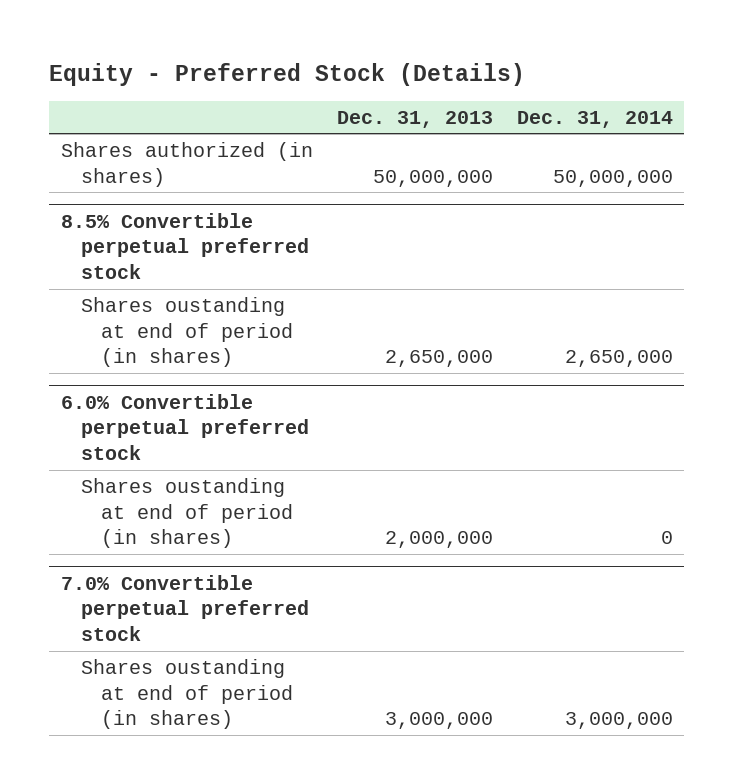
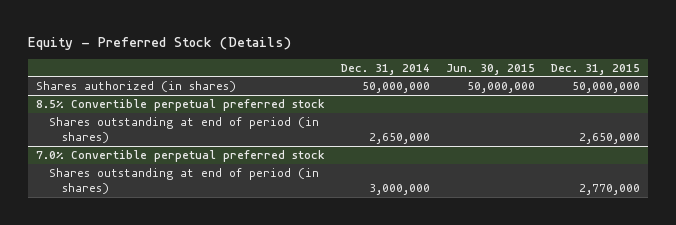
- | Dec. 31, 2013 | Dec. 31, 2014
+ | Dec. 31, 2014 | Jun. 30, 2015 | Dec. 31, 2015
@ 8.5% Convertible perpetual preferred stock
- Shares oustanding at end of period (in shares) | 2,650,000 | 2,650,000
- 6.0% Convertible perpetual preferred stock
- Shares oustanding at end of period (in shares) | 2,000,000 | 0
@ 8.5% Convertible perpetual preferred stock
+ Shares outstanding at end of period (in shares) | 2,650,000 | | 2,650,000
@ 7.0% Convertible perpetual preferred stock
- Shares oustanding at end of period (in shares) | 3,000,000 | 3,000,000
+ Shares outstanding at end of period (in shares) | 3,000,000 | | 2,770,000

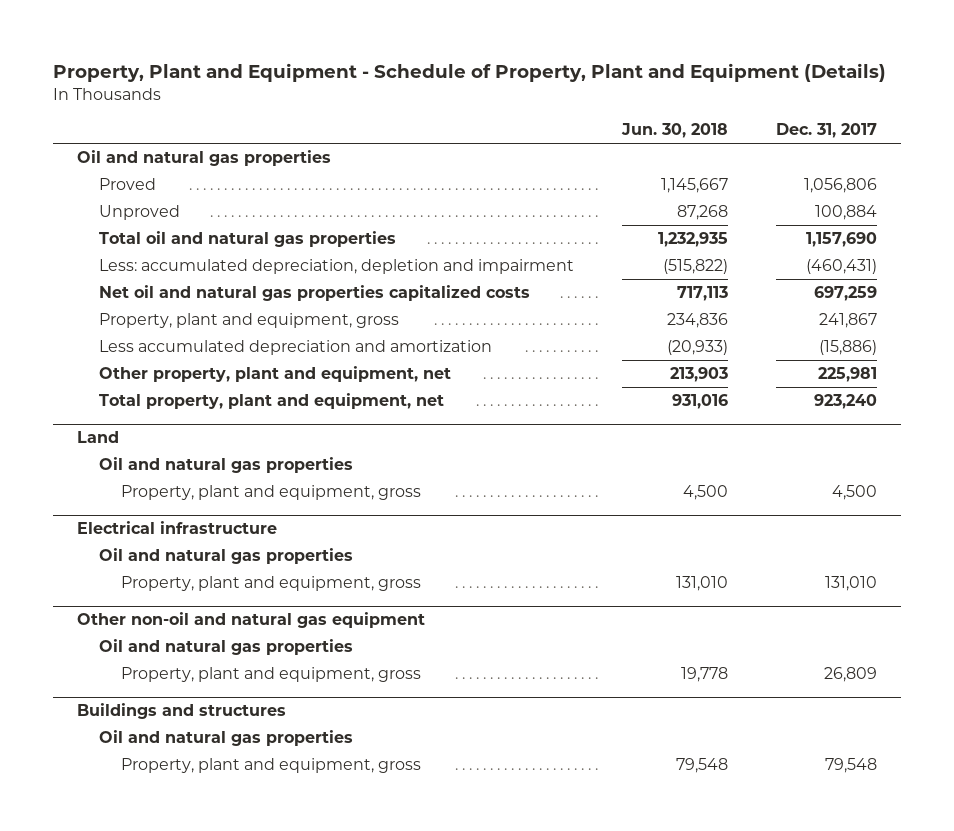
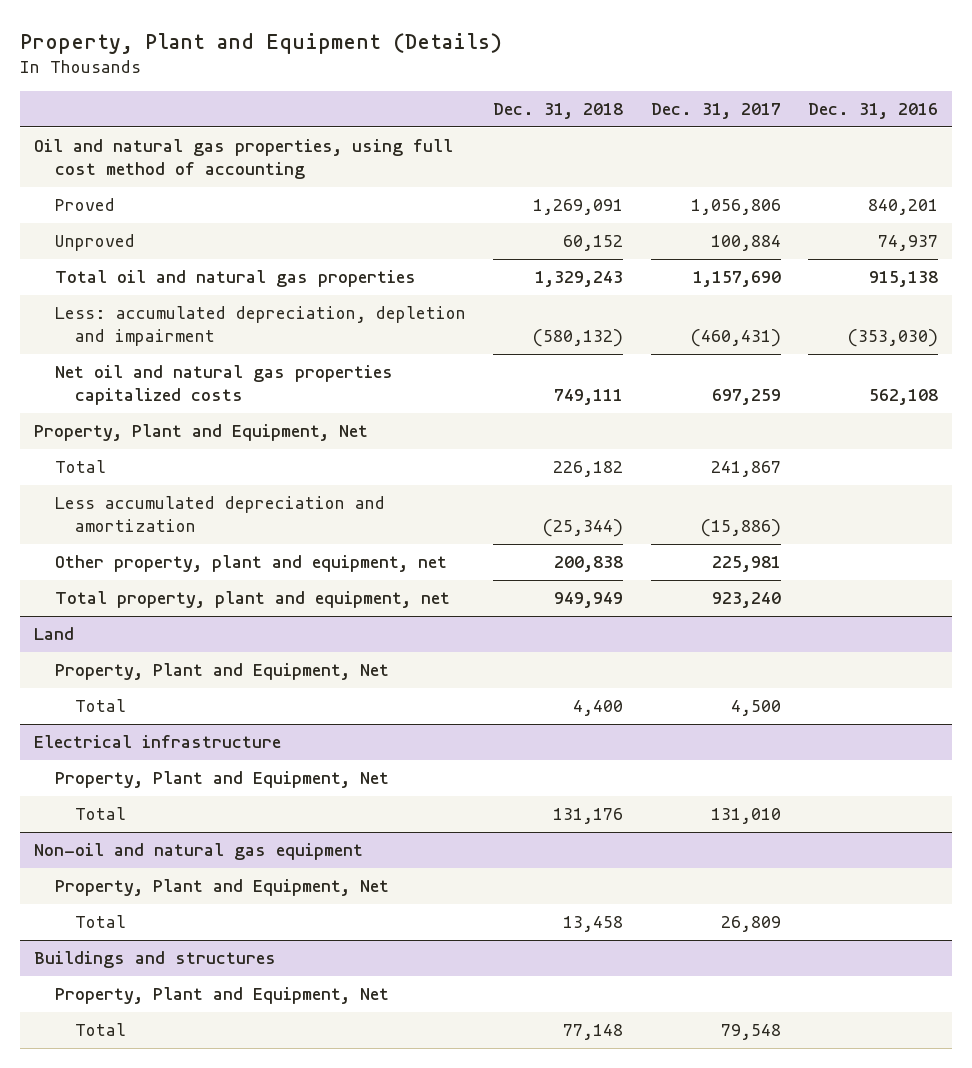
- Property, Plant and Equipment - Schedule of Property, Plant and Equipment (Details)
+ Property, Plant and Equipment (Details)
- | Jun. 30, 2018 | Dec. 31, 2017
+ | Dec. 31, 2018 | Dec. 31, 2017 | Dec. 31, 2016
- Oil and natural gas properties
+ Oil and natural gas properties, using full cost method of accounting
- Property, plant and equipment, gross | 234,836 | 241,867
+ Property, Plant and Equipment, Net
+ Total | 226,182 | 241,867 |
@ Land
- Oil and natural gas properties
- Property, plant and equipment, gross | 4,500 | 4,500
+ Property, Plant and Equipment, Net
+ Total | 4,400 | 4,500 |
@ Electrical infrastructure
- Oil and natural gas properties
- Property, plant and equipment, gross | 131,010 | 131,010
- Other non-oil and natural gas equipment
- Oil and natural gas properties
- Property, plant and equipment, gross | 19,778 | 26,809
@ Electrical infrastructure
+ Property, Plant and Equipment, Net
+ Total | 131,176 | 131,010 |
+ Non-oil and natural gas equipment
+ Property, Plant and Equipment, Net
+ Total | 13,458 | 26,809 |
@ Buildings and structures
- Oil and natural gas properties
- Property, plant and equipment, gross | 79,548 | 79,548
+ Property, Plant and Equipment, Net
+ Total | 77,148 | 79,548 |

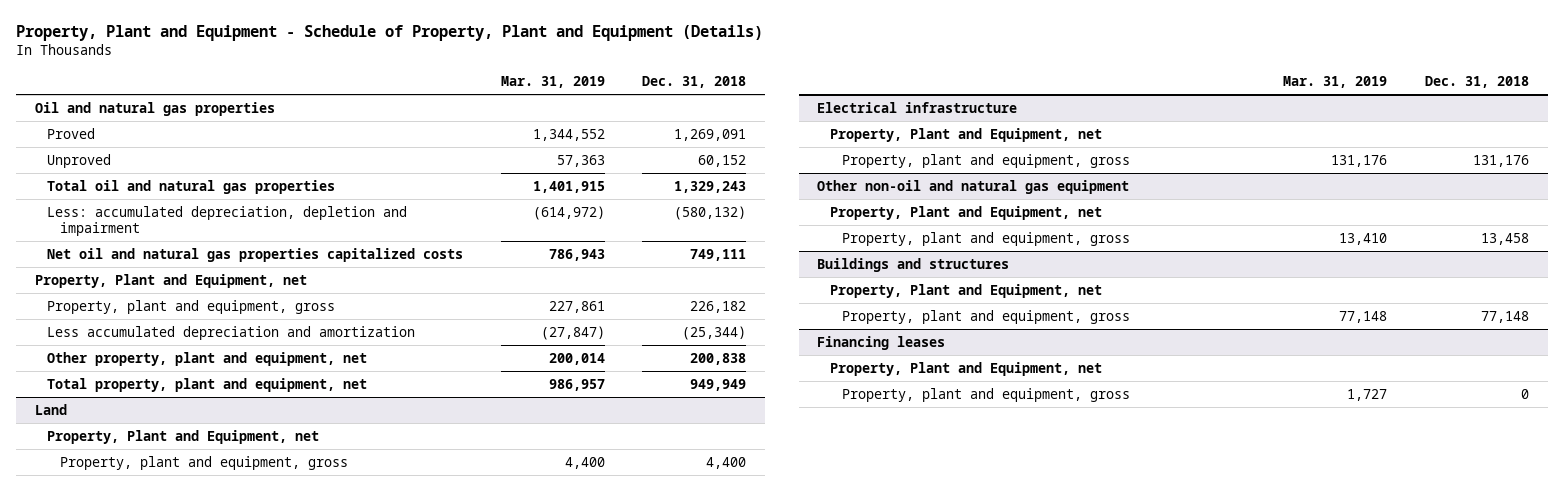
- Property, Plant and Equipment (Details)
+ Property, Plant and Equipment - Schedule of Property, Plant and Equipment (Details)
- | Dec. 31, 2018 | Dec. 31, 2017 | Dec. 31, 2016
+ | Mar. 31, 2019 | Dec. 31, 2018
- Oil and natural gas properties, using full cost method of accounting
+ Oil and natural gas properties
- Property, Plant and Equipment, Net
- Total | 226,182 | 241,867 |
+ Property, Plant and Equipment, net
+ Property, plant and equipment, gross | 227,861 | 226,182
@ Land
- Property, Plant and Equipment, Net
- Total | 4,400 | 4,500 |
+ Property, Plant and Equipment, net
+ Property, plant and equipment, gross | 4,400 | 4,400
@ Electrical infrastructure
- Property, Plant and Equipment, Net
- Total | 131,176 | 131,010 |
- Non-oil and natural gas equipment
- Property, Plant and Equipment, Net
- Total | 13,458 | 26,809 |
@ Electrical infrastructure
+ Property, Plant and Equipment, net
+ Property, plant and equipment, gross | 131,176 | 131,176
+ Other non-oil and natural gas equipment
+ Property, Plant and Equipment, net
+ Property, plant and equipment, gross | 13,410 | 13,458
@ Buildings and structures
- Property, Plant and Equipment, Net
- Total | 77,148 | 79,548 |
+ Property, Plant and Equipment, net
+ Property, plant and equipment, gross | 77,148 | 77,148
+ Financing leases
+ Property, Plant and Equipment, net
+ Property, plant and equipment, gross | 1,727 | 0

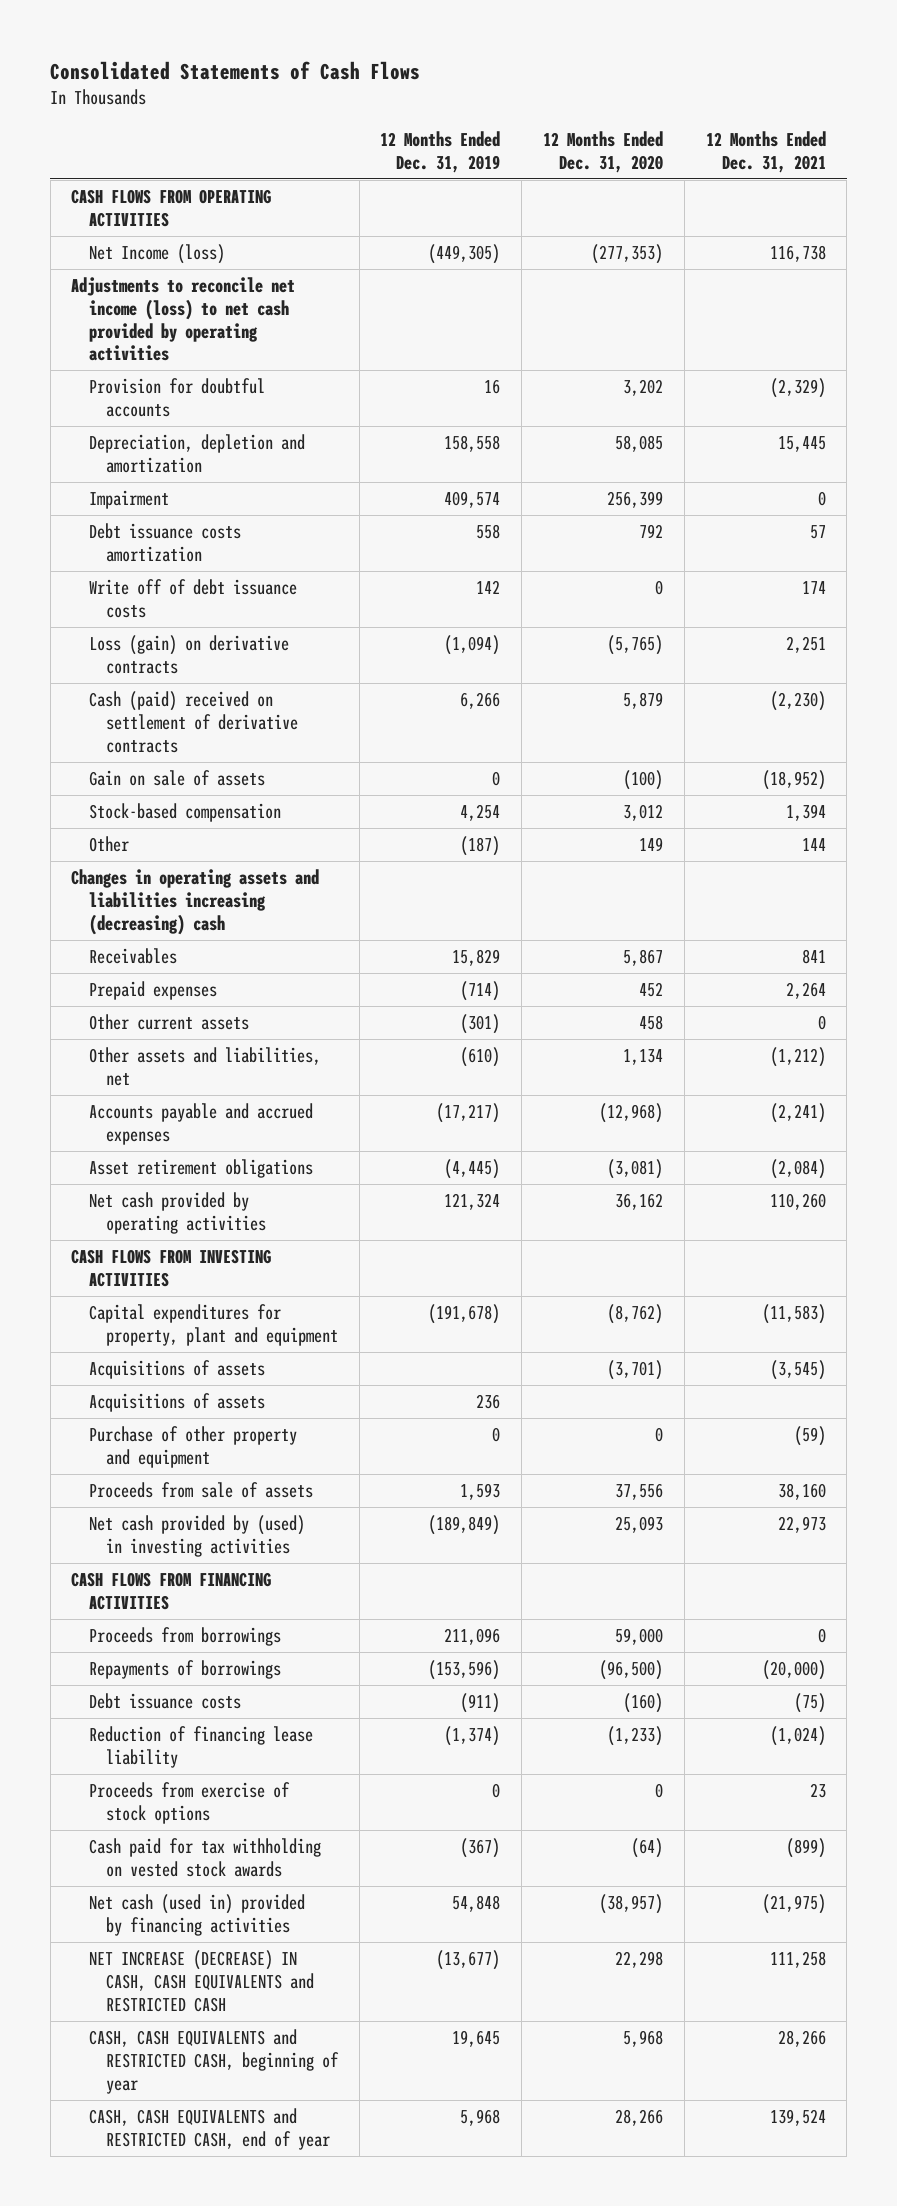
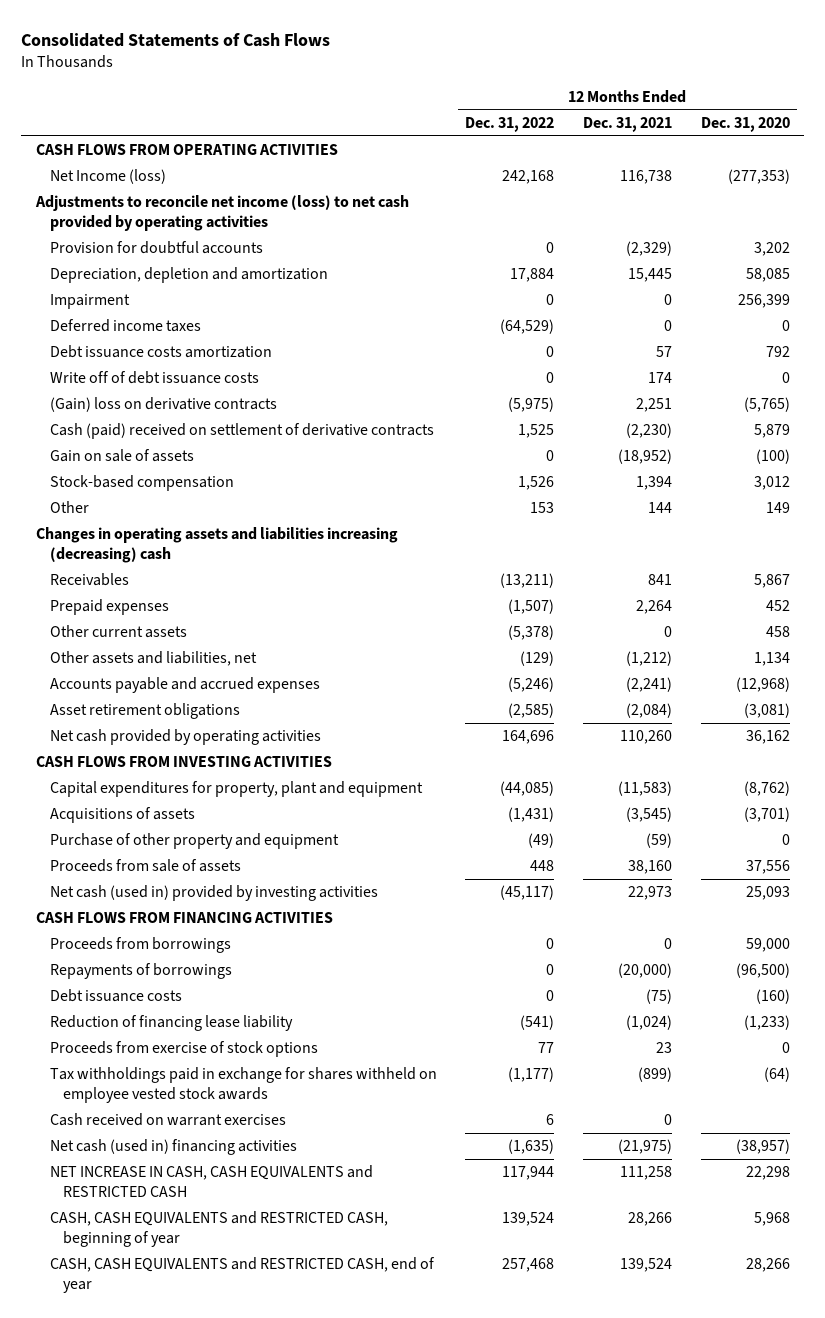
- | 12 Months Ended Dec. 31, 2019 | 12 Months Ended Dec. 31, 2020 | 12 Months Ended Dec. 31, 2021
+ | 12 Months Ended Dec. 31, 2022 | 12 Months Ended Dec. 31, 2021 | 12 Months Ended Dec. 31, 2020
+ Deferred income taxes | (64,529) | 0 | 0
- Loss (gain) on derivative contracts | (1,094) | (5,765) | 2,251
+ (Gain) loss on derivative contracts | (5,975) | 2,251 | (5,765)
- Acquisitions of assets | 236 | |
- Net cash provided by (used) in investing activities | (189,849) | 25,093 | 22,973
+ Net cash (used in) provided by investing activities | (45,117) | 22,973 | 25,093
- Cash paid for tax withholding on vested stock awards | (367) | (64) | (899)
- Net cash (used in) provided by financing activities | 54,848 | (38,957) | (21,975)
- NET INCREASE (DECREASE) IN CASH, CASH EQUIVALENTS and RESTRICTED CASH | (13,677) | 22,298 | 111,258
+ Tax withholdings paid in exchange for shares withheld on employee vested stock awards | (1,177) | (899) | (64)
+ Cash received on warrant exercises | 6 | 0 |
+ Net cash (used in) financing activities | (1,635) | (21,975) | (38,957)
+ NET INCREASE IN CASH, CASH EQUIVALENTS and RESTRICTED CASH | 117,944 | 111,258 | 22,298

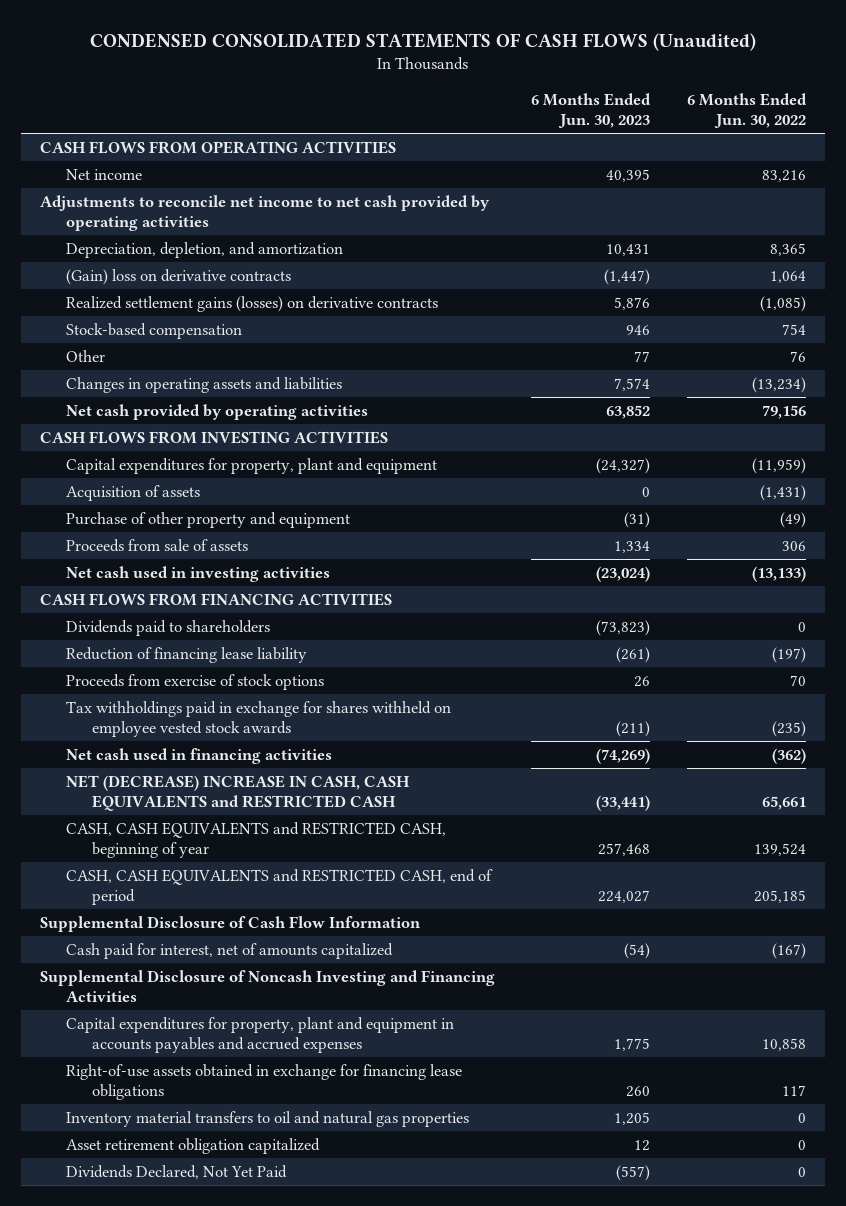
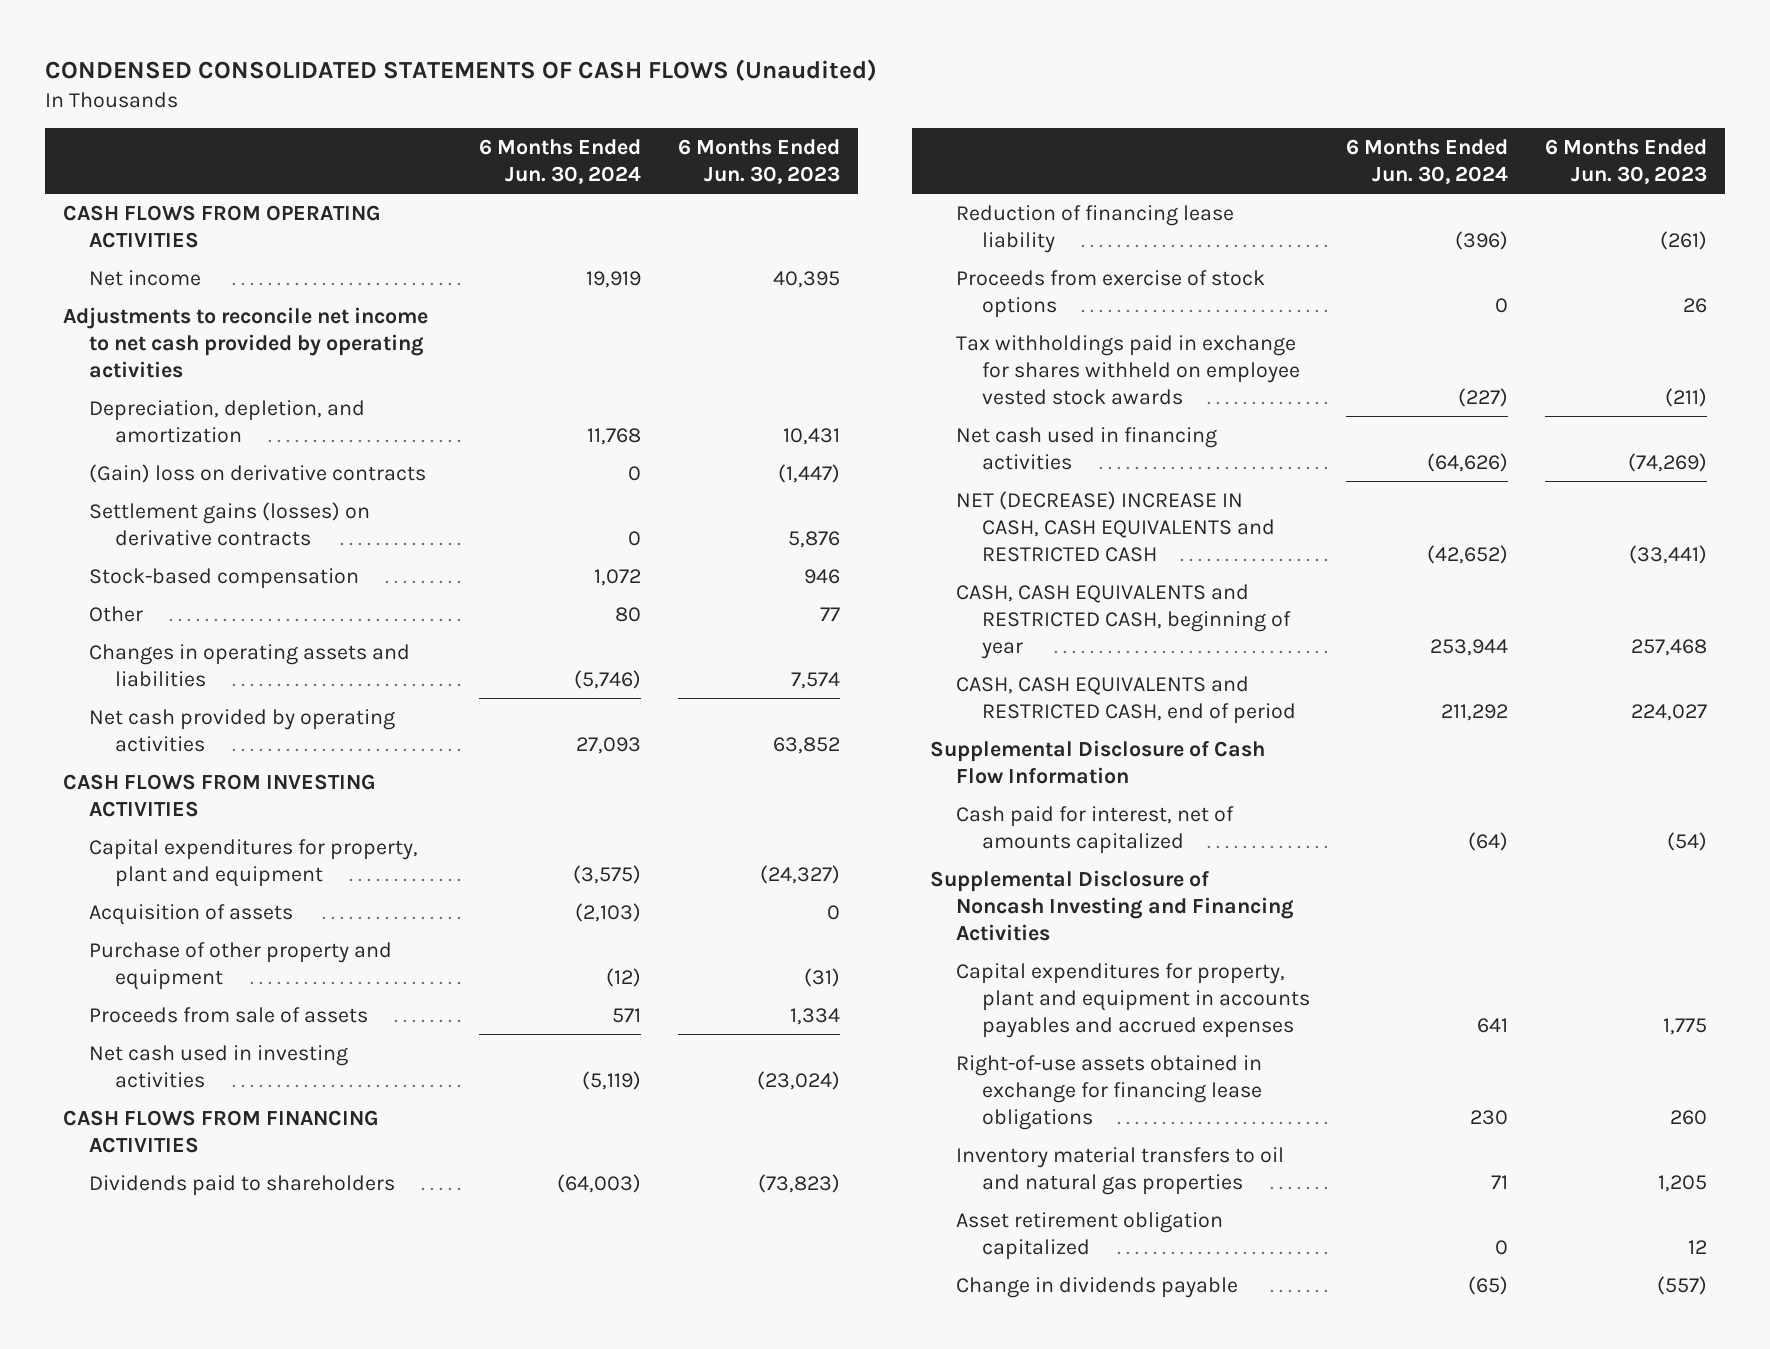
- | 6 Months Ended Jun. 30, 2023 | 6 Months Ended Jun. 30, 2022
+ | 6 Months Ended Jun. 30, 2024 | 6 Months Ended Jun. 30, 2023
- Realized settlement gains (losses) on derivative contracts | 5,876 | (1,085)
+ Settlement gains (losses) on derivative contracts | 0 | 5,876
- Dividends Declared, Not Yet Paid | (557) | 0
+ Change in dividends payable | (65) | (557)

